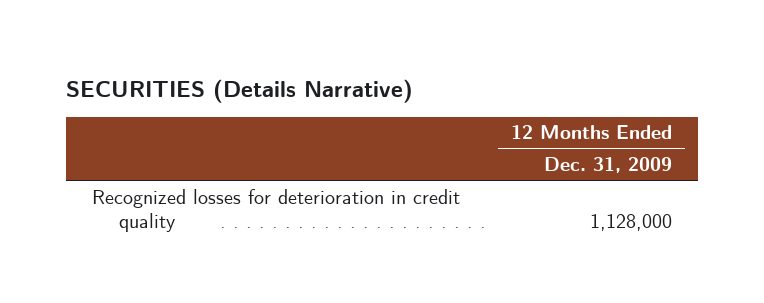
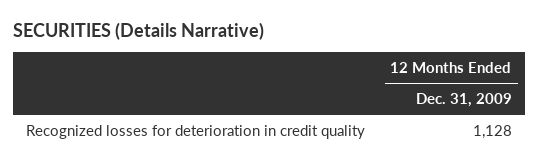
- Recognized losses for deterioration in credit quality | 1,128,000
+ Recognized losses for deterioration in credit quality | 1,128

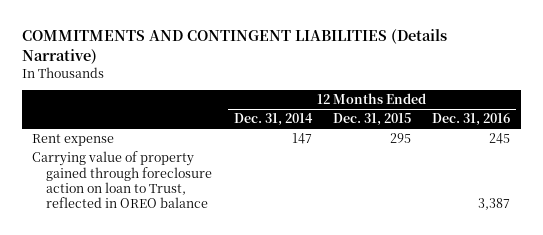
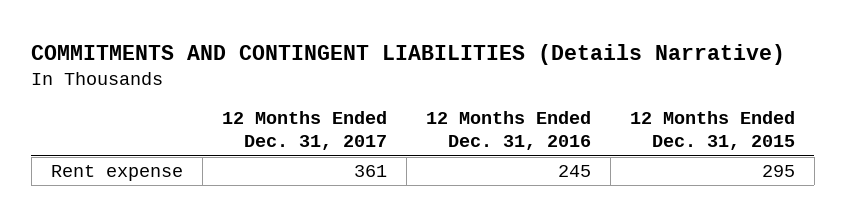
- | 12 Months Ended Dec. 31, 2014 | 12 Months Ended Dec. 31, 2015 | 12 Months Ended Dec. 31, 2016
+ | 12 Months Ended Dec. 31, 2017 | 12 Months Ended Dec. 31, 2016 | 12 Months Ended Dec. 31, 2015
- Carrying value of property gained through foreclosure action on loan to Trust, reflected in OREO balance | | | 3,387

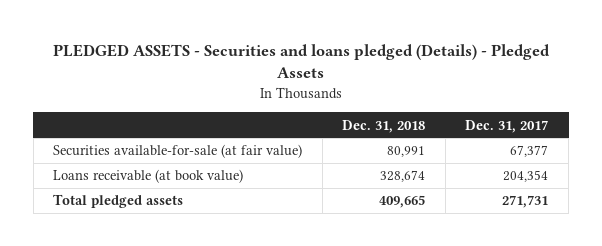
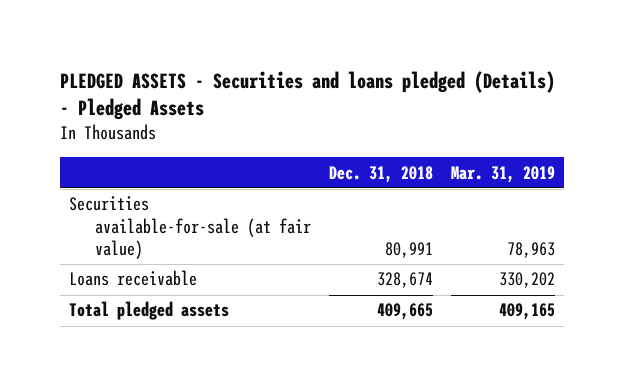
- | Dec. 31, 2018 | Dec. 31, 2017
+ | Dec. 31, 2018 | Mar. 31, 2019
- Loans receivable (at book value) | 328,674 | 204,354
+ Loans receivable | 328,674 | 330,202

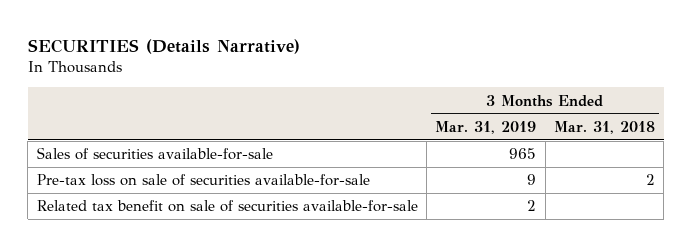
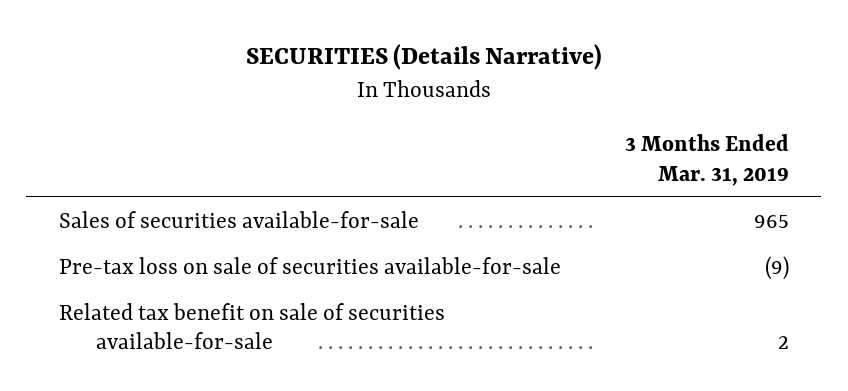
- | 3 Months Ended Mar. 31, 2019 | 3 Months Ended Mar. 31, 2018
+ | 3 Months Ended Mar. 31, 2019
- Pre-tax loss on sale of securities available-for-sale | 9 | 2
+ Pre-tax loss on sale of securities available-for-sale | (9)

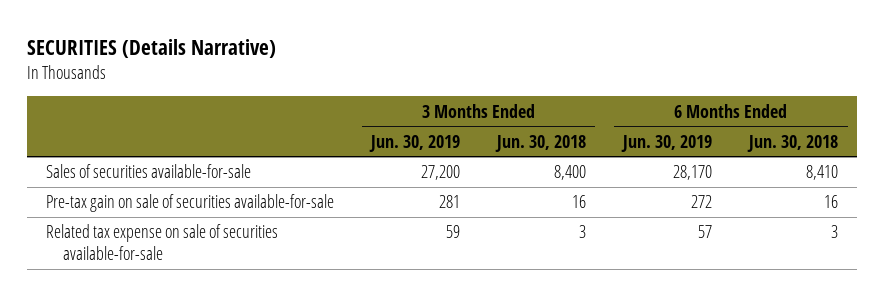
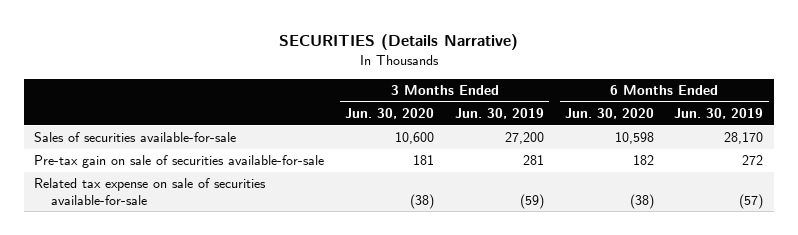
- | 3 Months Ended Jun. 30, 2019 | 3 Months Ended Jun. 30, 2018 | 6 Months Ended Jun. 30, 2019 | 6 Months Ended Jun. 30, 2018
+ | 3 Months Ended Jun. 30, 2020 | 3 Months Ended Jun. 30, 2019 | 6 Months Ended Jun. 30, 2020 | 6 Months Ended Jun. 30, 2019
- Related tax expense on sale of securities available-for-sale | 59 | 3 | 57 | 3
+ Related tax expense on sale of securities available-for-sale | (38) | (59) | (38) | (57)

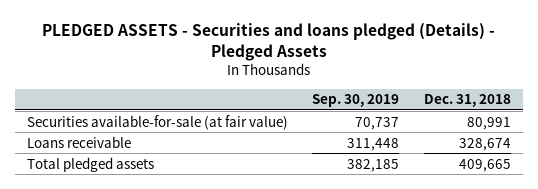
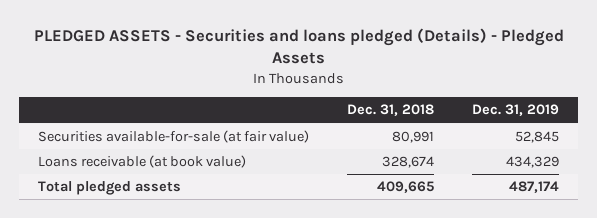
- | Sep. 30, 2019 | Dec. 31, 2018
+ | Dec. 31, 2018 | Dec. 31, 2019
- Loans receivable | 311,448 | 328,674
+ Loans receivable (at book value) | 328,674 | 434,329

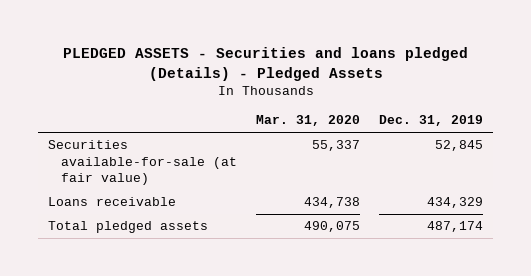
- | Dec. 31, 2018 | Dec. 31, 2019
+ | Mar. 31, 2020 | Dec. 31, 2019
- Loans receivable (at book value) | 328,674 | 434,329
+ Loans receivable | 434,738 | 434,329

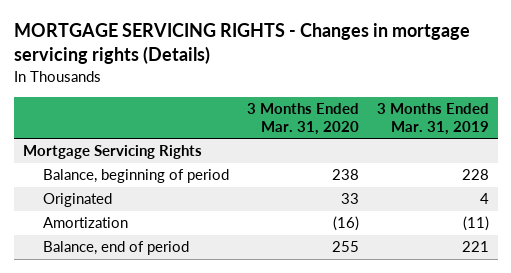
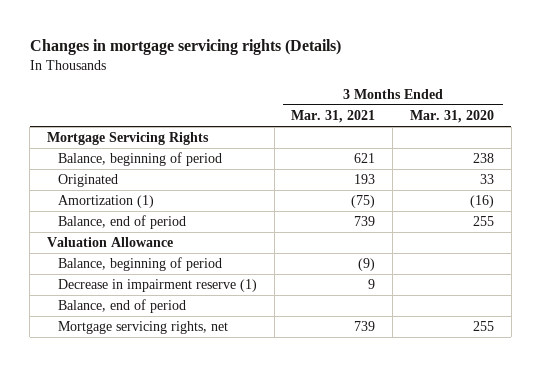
- MORTGAGE SERVICING RIGHTS - Changes in mortgage servicing rights (Details)
+ Changes in mortgage servicing rights (Details)
- | 3 Months Ended Mar. 31, 2020 | 3 Months Ended Mar. 31, 2019
+ | 3 Months Ended Mar. 31, 2021 | 3 Months Ended Mar. 31, 2020
- Amortization | (16) | (11)
+ Amortization (1) | (75) | (16)
+ Valuation Allowance
+ Balance, beginning of period | (9) |
+ Decrease in impairment reserve (1) | 9 |
+ Balance, end of period
+ Mortgage servicing rights, net | 739 | 255

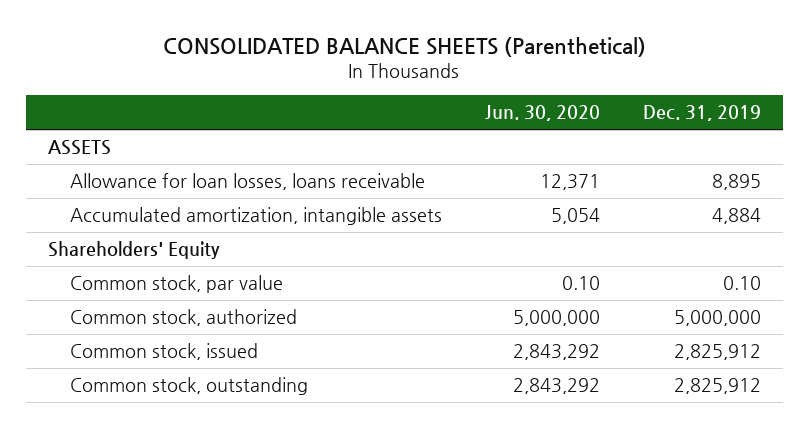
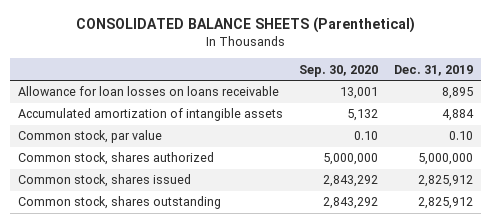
- | Jun. 30, 2020 | Dec. 31, 2019
+ | Sep. 30, 2020 | Dec. 31, 2019
- ASSETS
- Allowance for loan losses, loans receivable | 12,371 | 8,895
- Accumulated amortization, intangible assets | 5,054 | 4,884
- Shareholders' Equity
+ Allowance for loan losses on loans receivable | 13,001 | 8,895
+ Accumulated amortization of intangible assets | 5,132 | 4,884
- Common stock, authorized | 5,000,000 | 5,000,000
- Common stock, issued | 2,843,292 | 2,825,912
- Common stock, outstanding | 2,843,292 | 2,825,912
+ Common stock, shares authorized | 5,000,000 | 5,000,000
+ Common stock, shares issued | 2,843,292 | 2,825,912
+ Common stock, shares outstanding | 2,843,292 | 2,825,912

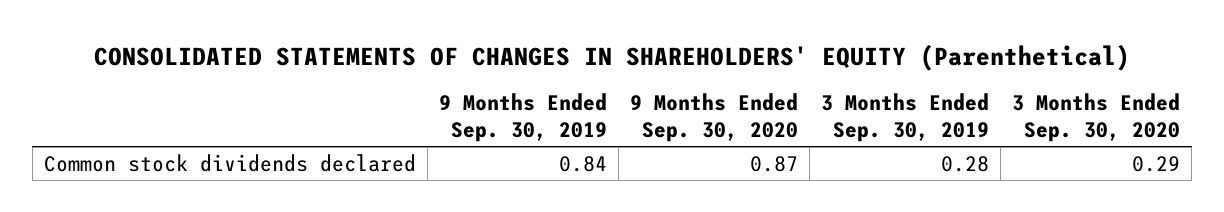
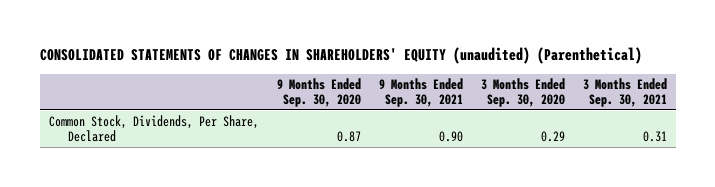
- CONSOLIDATED STATEMENTS OF CHANGES IN SHAREHOLDERS' EQUITY (Parenthetical)
+ CONSOLIDATED STATEMENTS OF CHANGES IN SHAREHOLDERS' EQUITY (unaudited) (Parenthetical)
- | 9 Months Ended Sep. 30, 2019 | 9 Months Ended Sep. 30, 2020 | 3 Months Ended Sep. 30, 2019 | 3 Months Ended Sep. 30, 2020
+ | 9 Months Ended Sep. 30, 2020 | 9 Months Ended Sep. 30, 2021 | 3 Months Ended Sep. 30, 2020 | 3 Months Ended Sep. 30, 2021
- Common stock dividends declared | 0.84 | 0.87 | 0.28 | 0.29
+ Common Stock, Dividends, Per Share, Declared | 0.87 | 0.90 | 0.29 | 0.31

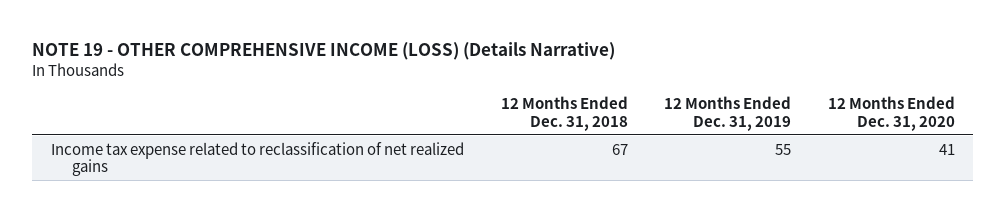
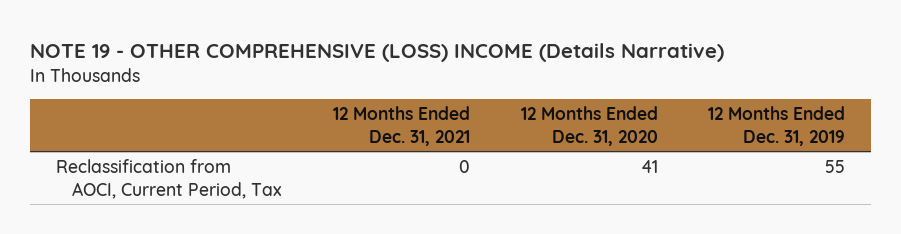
- NOTE 19 - OTHER COMPREHENSIVE INCOME (LOSS) (Details Narrative)
+ NOTE 19 - OTHER COMPREHENSIVE (LOSS) INCOME (Details Narrative)
- | 12 Months Ended Dec. 31, 2018 | 12 Months Ended Dec. 31, 2019 | 12 Months Ended Dec. 31, 2020
+ | 12 Months Ended Dec. 31, 2021 | 12 Months Ended Dec. 31, 2020 | 12 Months Ended Dec. 31, 2019
- Income tax expense related to reclassification of net realized gains | 67 | 55 | 41
+ Reclassification from AOCI, Current Period, Tax | 0 | 41 | 55

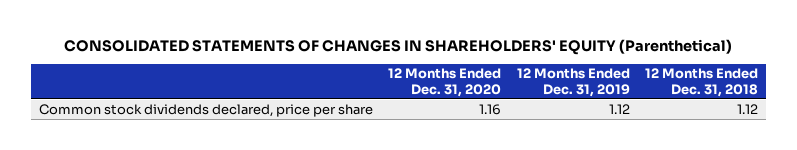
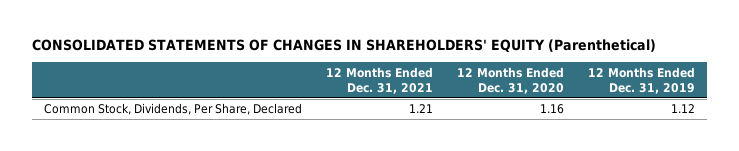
- | 12 Months Ended Dec. 31, 2020 | 12 Months Ended Dec. 31, 2019 | 12 Months Ended Dec. 31, 2018
+ | 12 Months Ended Dec. 31, 2021 | 12 Months Ended Dec. 31, 2020 | 12 Months Ended Dec. 31, 2019
- Common stock dividends declared, price per share | 1.16 | 1.12 | 1.12
+ Common Stock, Dividends, Per Share, Declared | 1.21 | 1.16 | 1.12

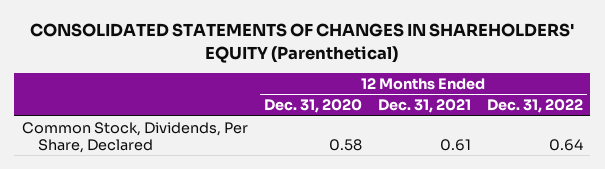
- | 12 Months Ended Dec. 31, 2021 | 12 Months Ended Dec. 31, 2020 | 12 Months Ended Dec. 31, 2019
+ | 12 Months Ended Dec. 31, 2020 | 12 Months Ended Dec. 31, 2021 | 12 Months Ended Dec. 31, 2022
- Common Stock, Dividends, Per Share, Declared | 1.21 | 1.16 | 1.12
+ Common Stock, Dividends, Per Share, Declared | 0.58 | 0.61 | 0.64

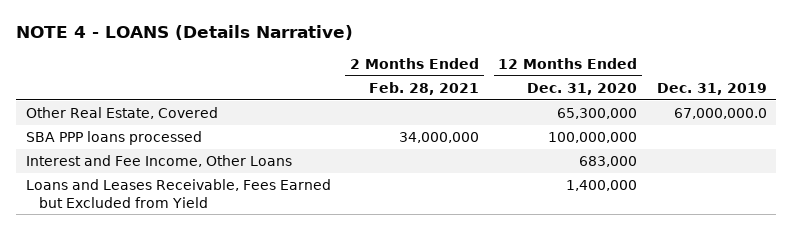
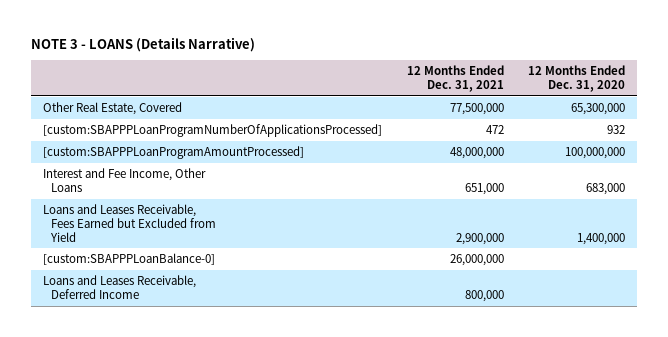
- NOTE 4 - LOANS (Details Narrative)
+ NOTE 3 - LOANS (Details Narrative)
- | 2 Months Ended Feb. 28, 2021 | 12 Months Ended Dec. 31, 2020 | Dec. 31, 2019
+ | 12 Months Ended Dec. 31, 2021 | 12 Months Ended Dec. 31, 2020
- SBA PPP loans processed | 34,000,000 | 100,000,000 |
+ [custom:SBAPPPLoanProgramNumberOfApplicationsProcessed] | 472 | 932
+ [custom:SBAPPPLoanProgramAmountProcessed] | 48,000,000 | 100,000,000
+ [custom:SBAPPPLoanBalance-0] | 26,000,000 |
+ Loans and Leases Receivable, Deferred Income | 800,000 |

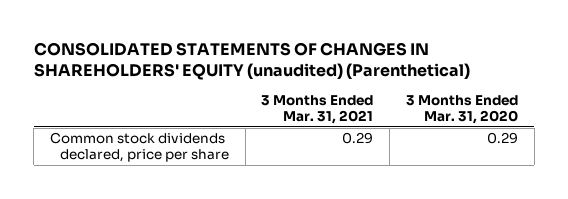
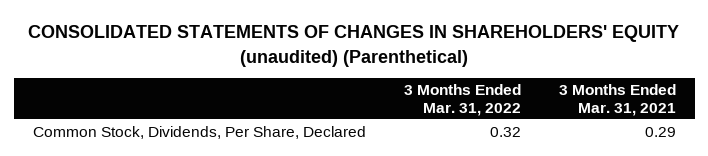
- | 3 Months Ended Mar. 31, 2021 | 3 Months Ended Mar. 31, 2020
+ | 3 Months Ended Mar. 31, 2022 | 3 Months Ended Mar. 31, 2021
- Common stock dividends declared, price per share | 0.29 | 0.29
+ Common Stock, Dividends, Per Share, Declared | 0.32 | 0.29

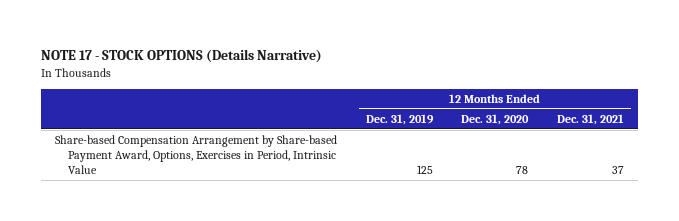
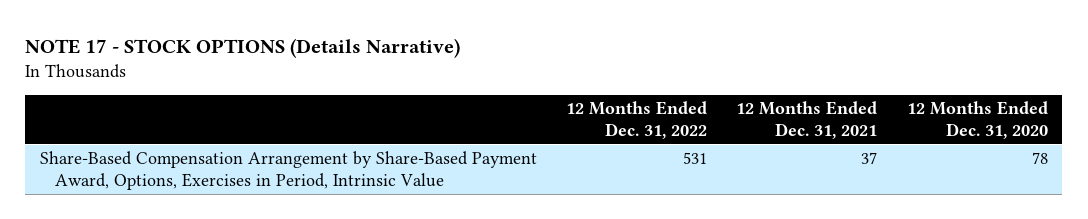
- | 12 Months Ended Dec. 31, 2019 | 12 Months Ended Dec. 31, 2020 | 12 Months Ended Dec. 31, 2021
+ | 12 Months Ended Dec. 31, 2022 | 12 Months Ended Dec. 31, 2021 | 12 Months Ended Dec. 31, 2020
- Share-based Compensation Arrangement by Share-based Payment Award, Options, Exercises in Period, Intrinsic Value | 125 | 78 | 37
+ Share-Based Compensation Arrangement by Share-Based Payment Award, Options, Exercises in Period, Intrinsic Value | 531 | 37 | 78

